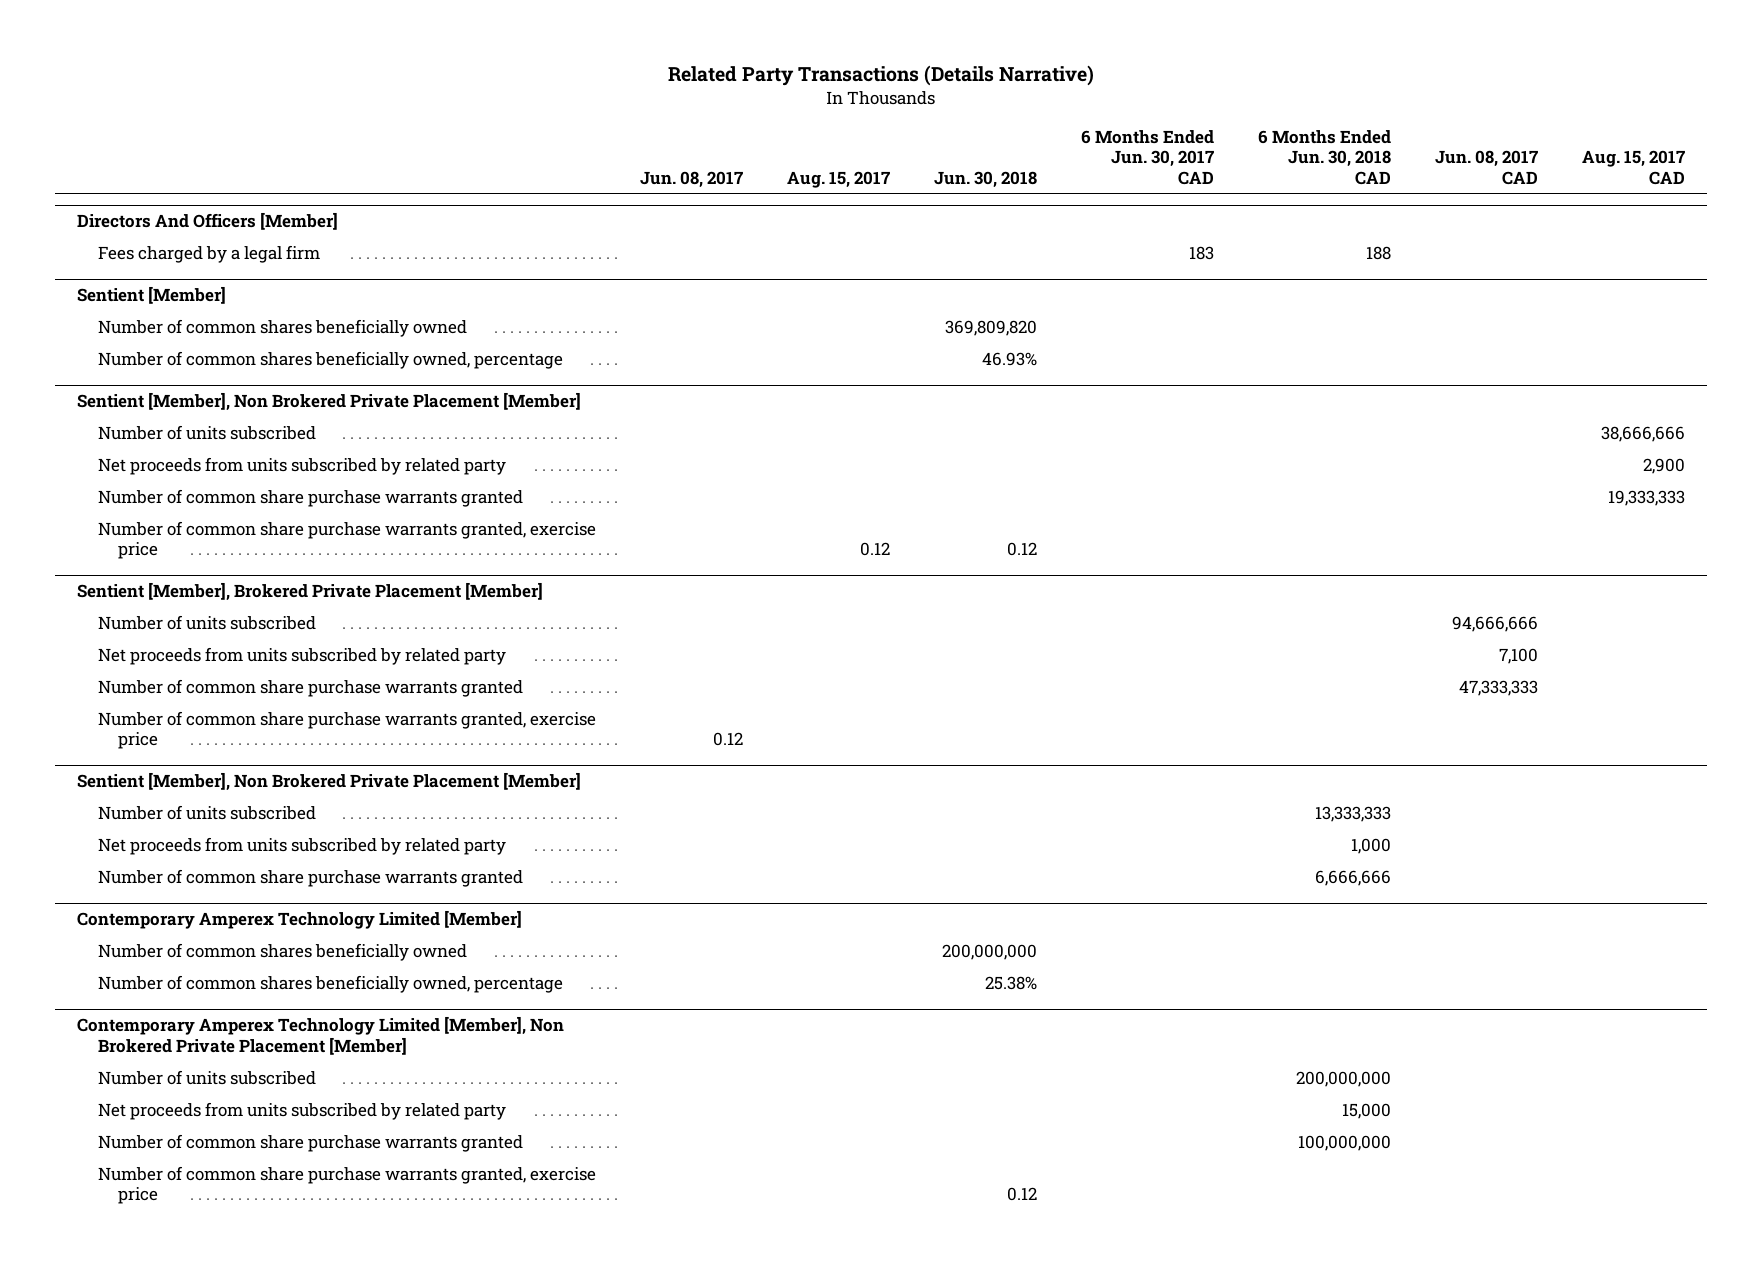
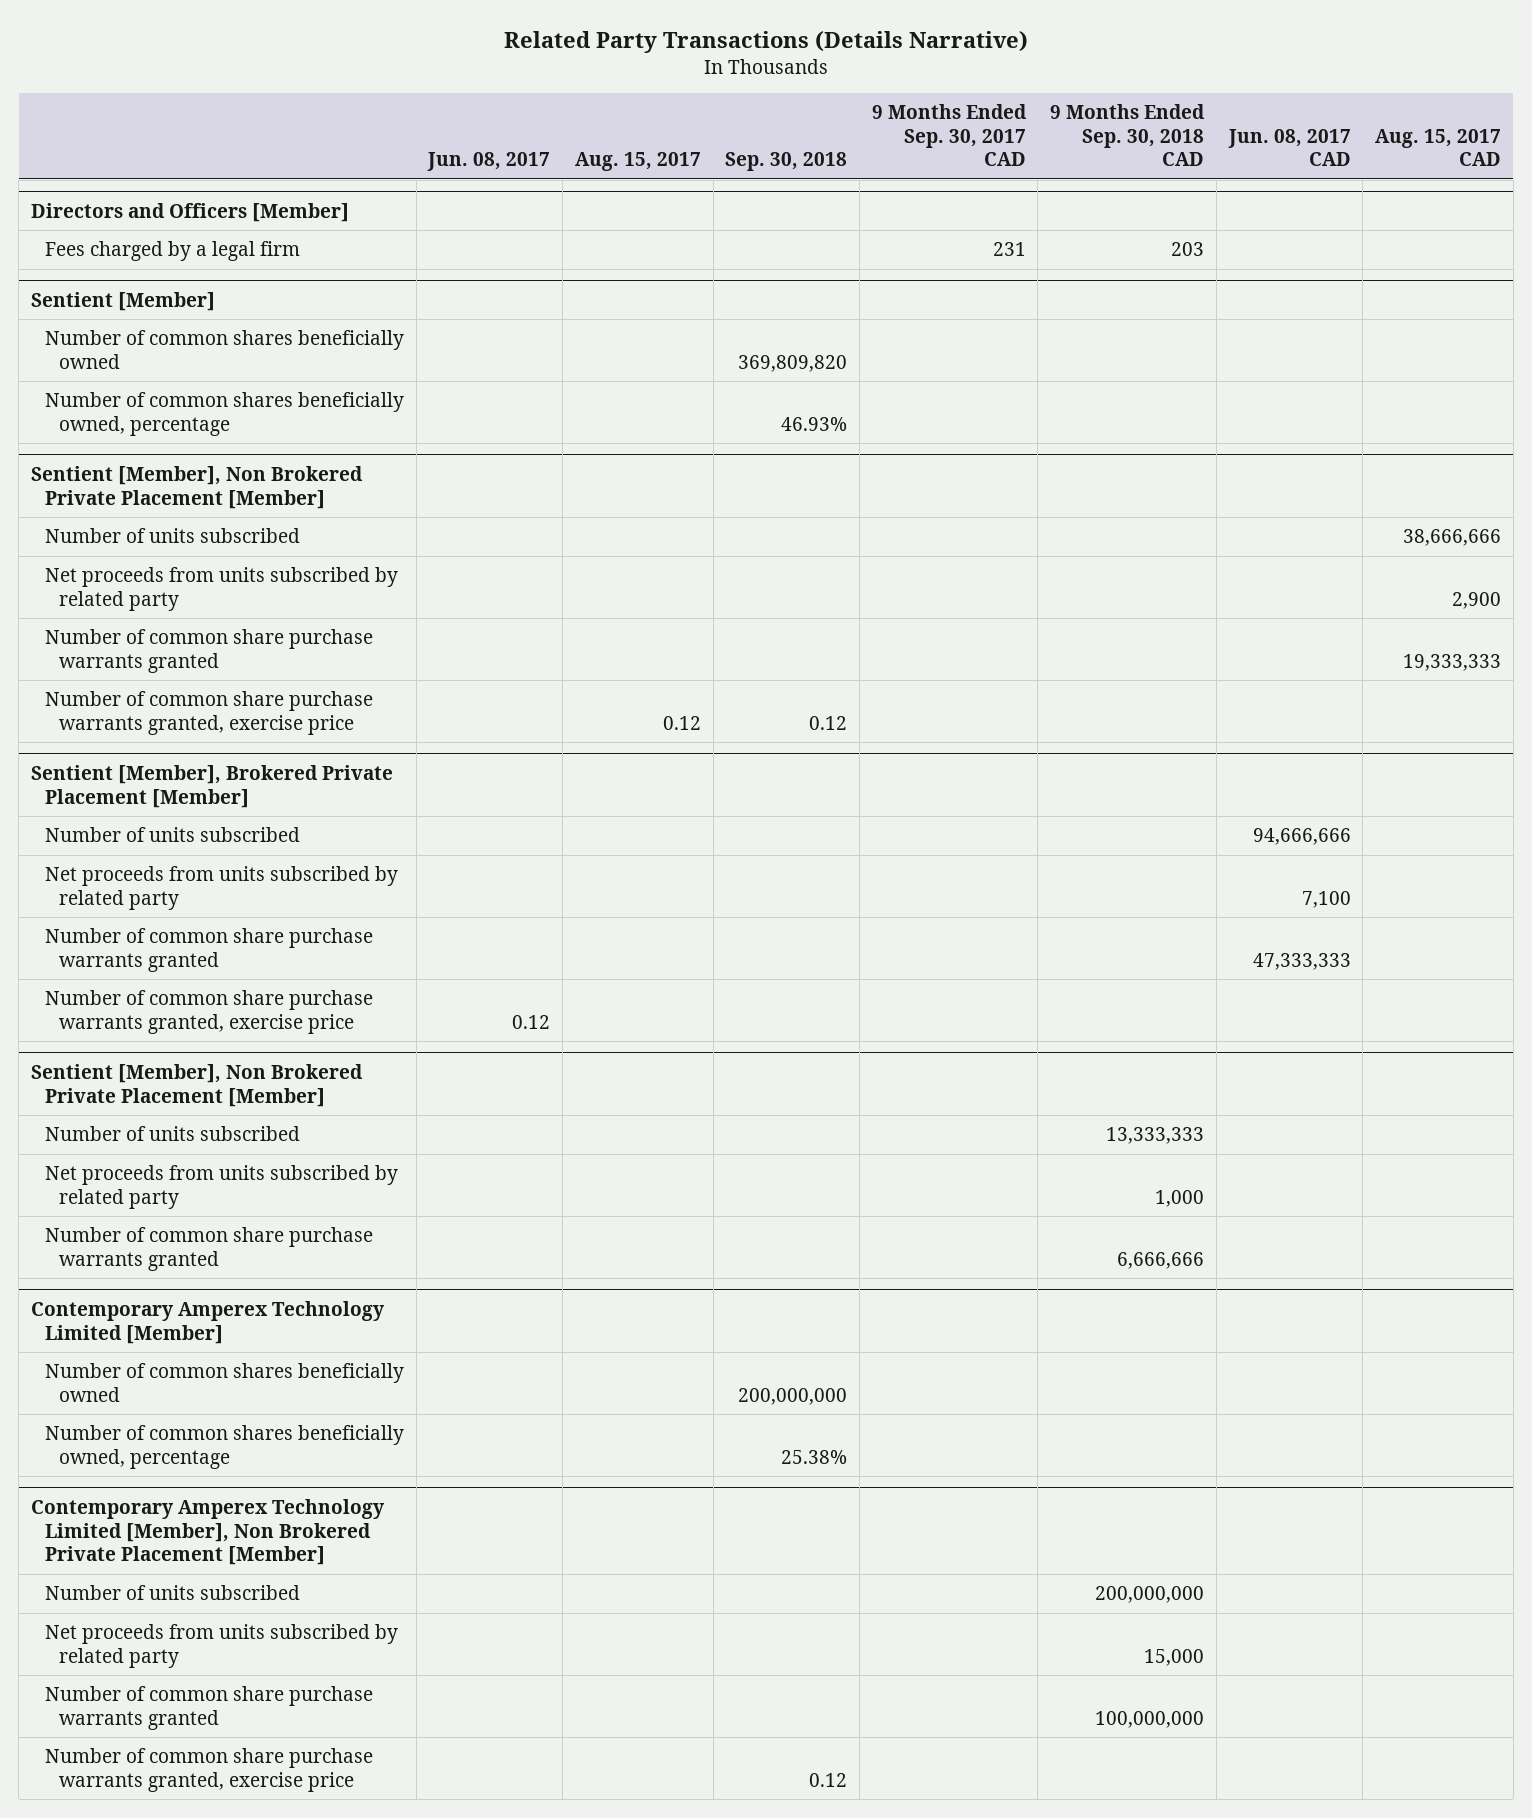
- | Jun. 08, 2017 | Aug. 15, 2017 | Jun. 30, 2018 | 6 Months Ended Jun. 30, 2017 CAD | 6 Months Ended Jun. 30, 2018 CAD | Jun. 08, 2017 CAD | Aug. 15, 2017 CAD
+ | Jun. 08, 2017 | Aug. 15, 2017 | Sep. 30, 2018 | 9 Months Ended Sep. 30, 2017 CAD | 9 Months Ended Sep. 30, 2018 CAD | Jun. 08, 2017 CAD | Aug. 15, 2017 CAD
- Directors And Officers [Member]
+ Directors and Officers [Member]

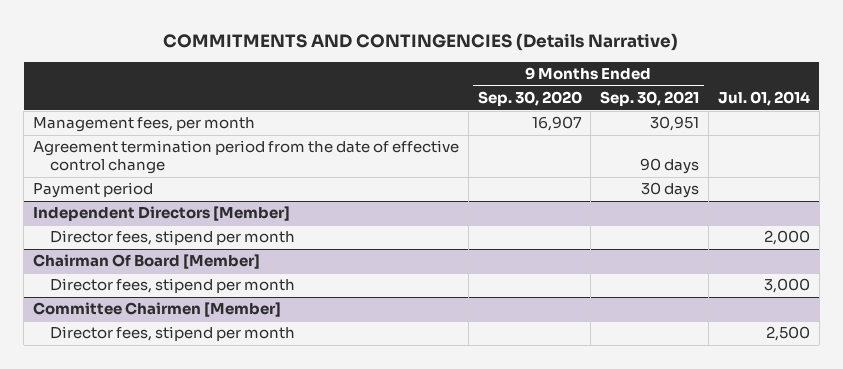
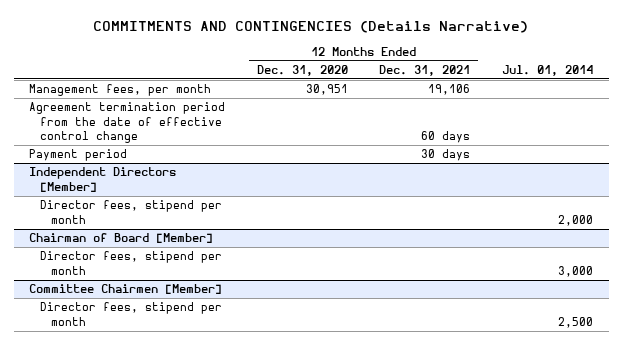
- | 9 Months Ended Sep. 30, 2020 | 9 Months Ended Sep. 30, 2021 | Jul. 01, 2014
+ | 12 Months Ended Dec. 31, 2020 | 12 Months Ended Dec. 31, 2021 | Jul. 01, 2014
- Chairman Of Board [Member]
+ Chairman of Board [Member]

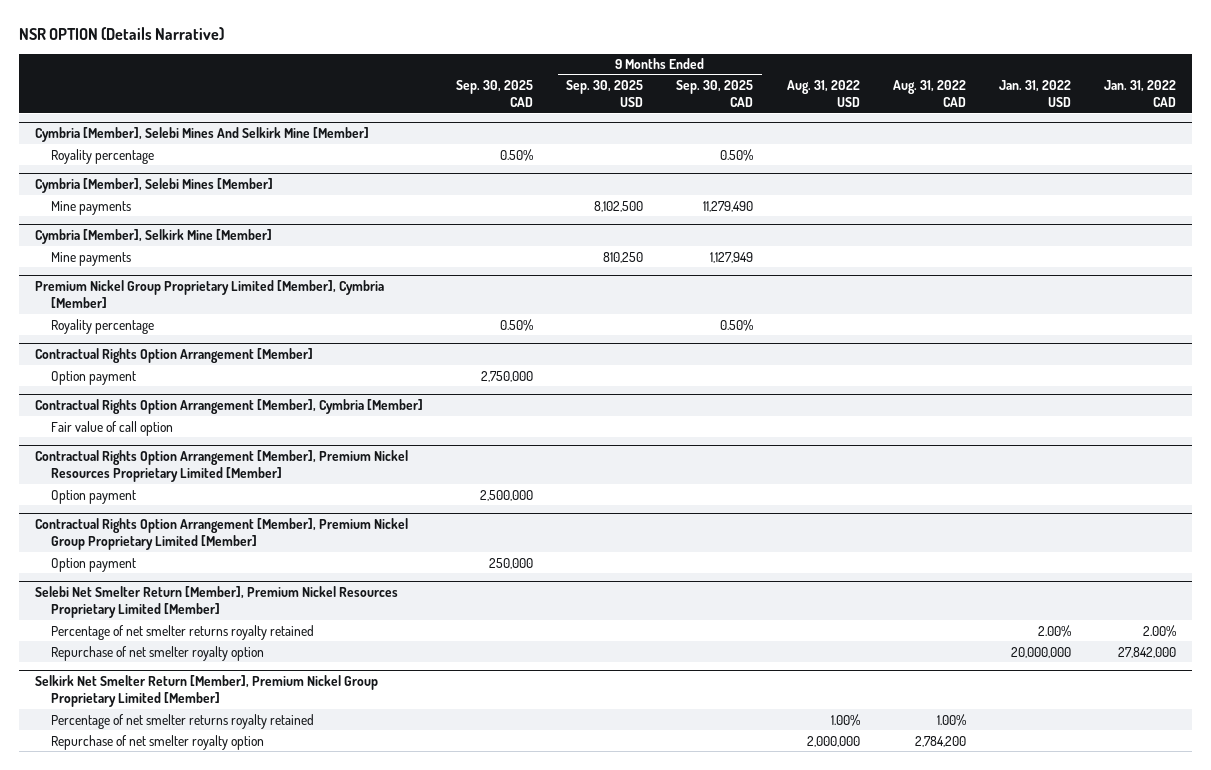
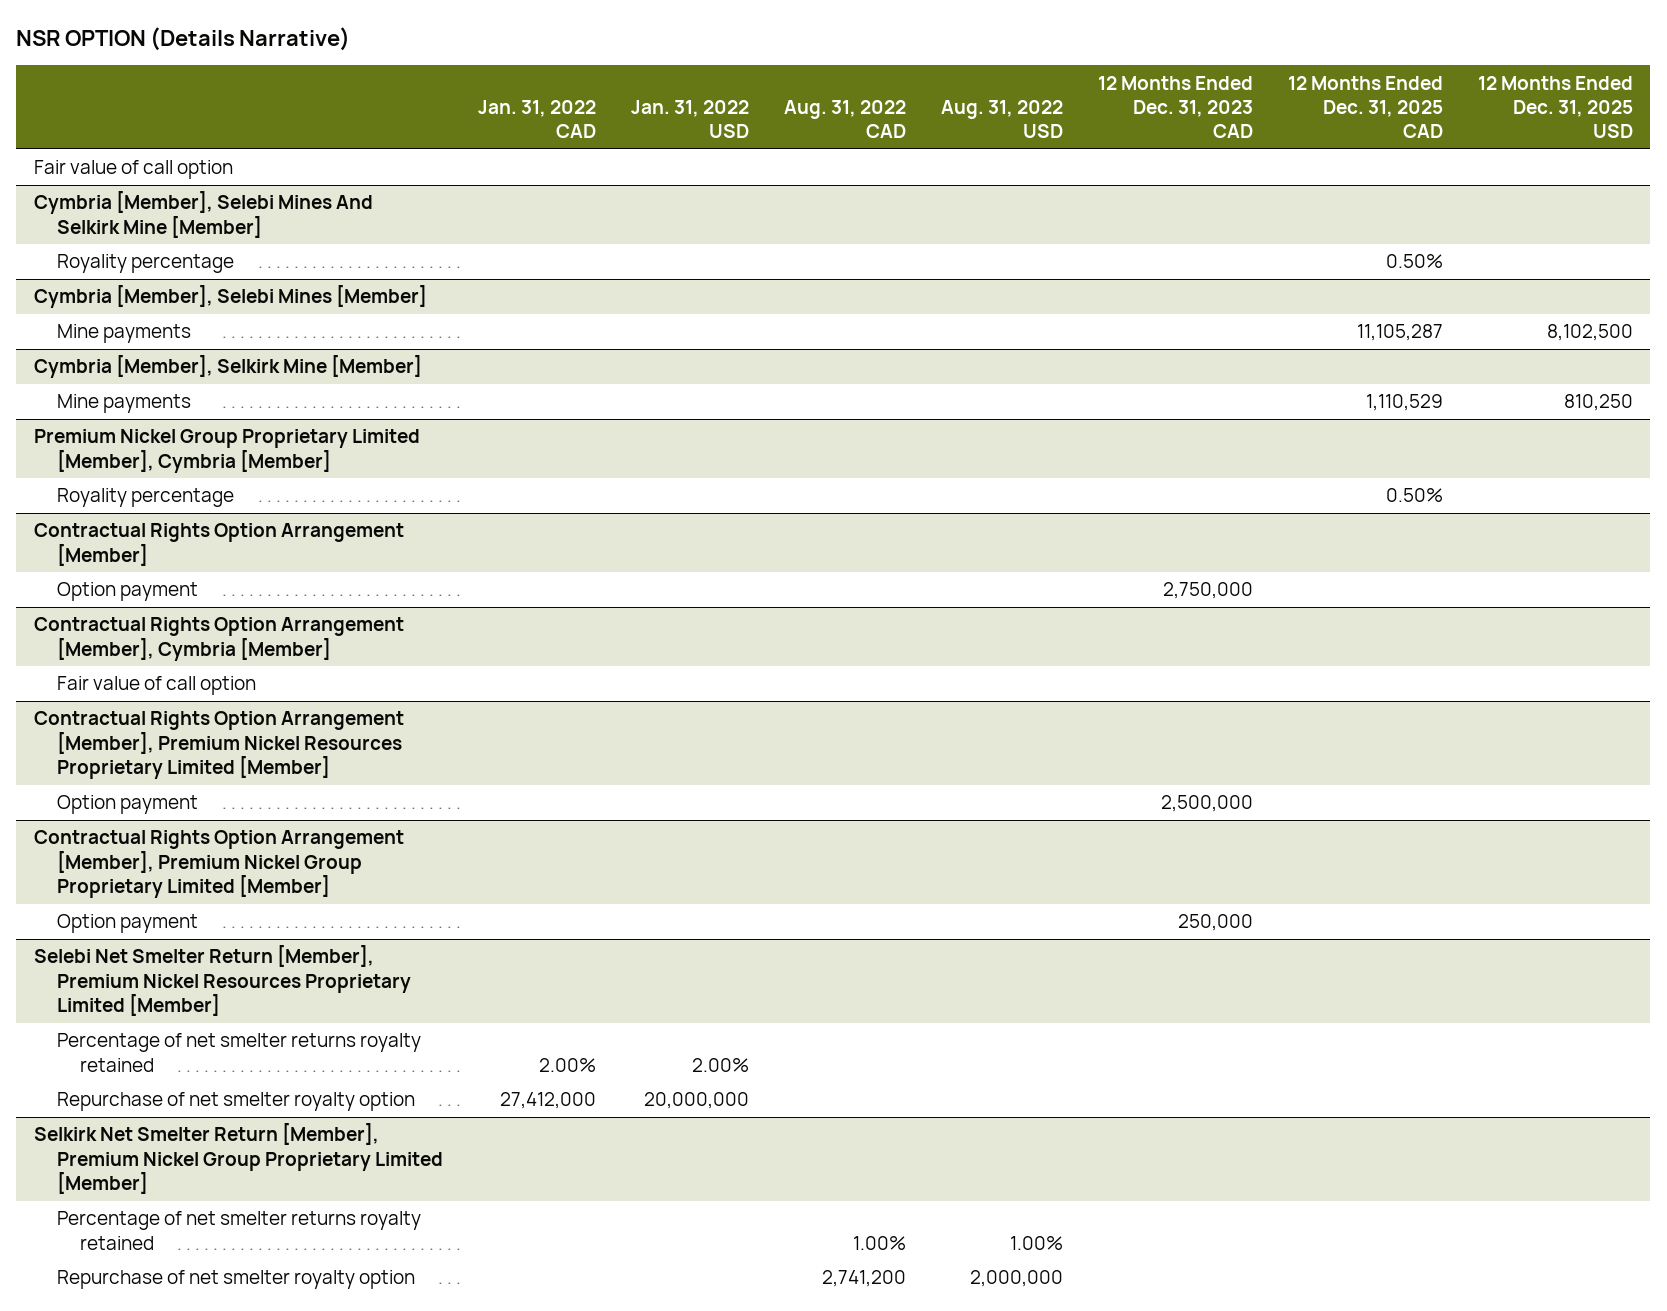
- | Sep. 30, 2025 CAD | 9 Months Ended Sep. 30, 2025 USD | 9 Months Ended Sep. 30, 2025 CAD | Aug. 31, 2022 USD | Aug. 31, 2022 CAD | Jan. 31, 2022 USD | Jan. 31, 2022 CAD
+ | Jan. 31, 2022 CAD | Jan. 31, 2022 USD | Aug. 31, 2022 CAD | Aug. 31, 2022 USD | 12 Months Ended Dec. 31, 2023 CAD | 12 Months Ended Dec. 31, 2025 CAD | 12 Months Ended Dec. 31, 2025 USD
+ Fair value of call option
@ Selebi Net Smelter Return [Member], Premium Nickel Resources Proprietary Limited [Member]
- Repurchase of net smelter royalty option | | | | | | 20,000,000 | 27,842,000
+ Repurchase of net smelter royalty option | 27,412,000 | 20,000,000 | | | | |
@ Selkirk Net Smelter Return [Member], Premium Nickel Group Proprietary Limited [Member]
- Repurchase of net smelter royalty option | | | | 2,000,000 | 2,784,200 | |
+ Repurchase of net smelter royalty option | | | 2,741,200 | 2,000,000 | | |

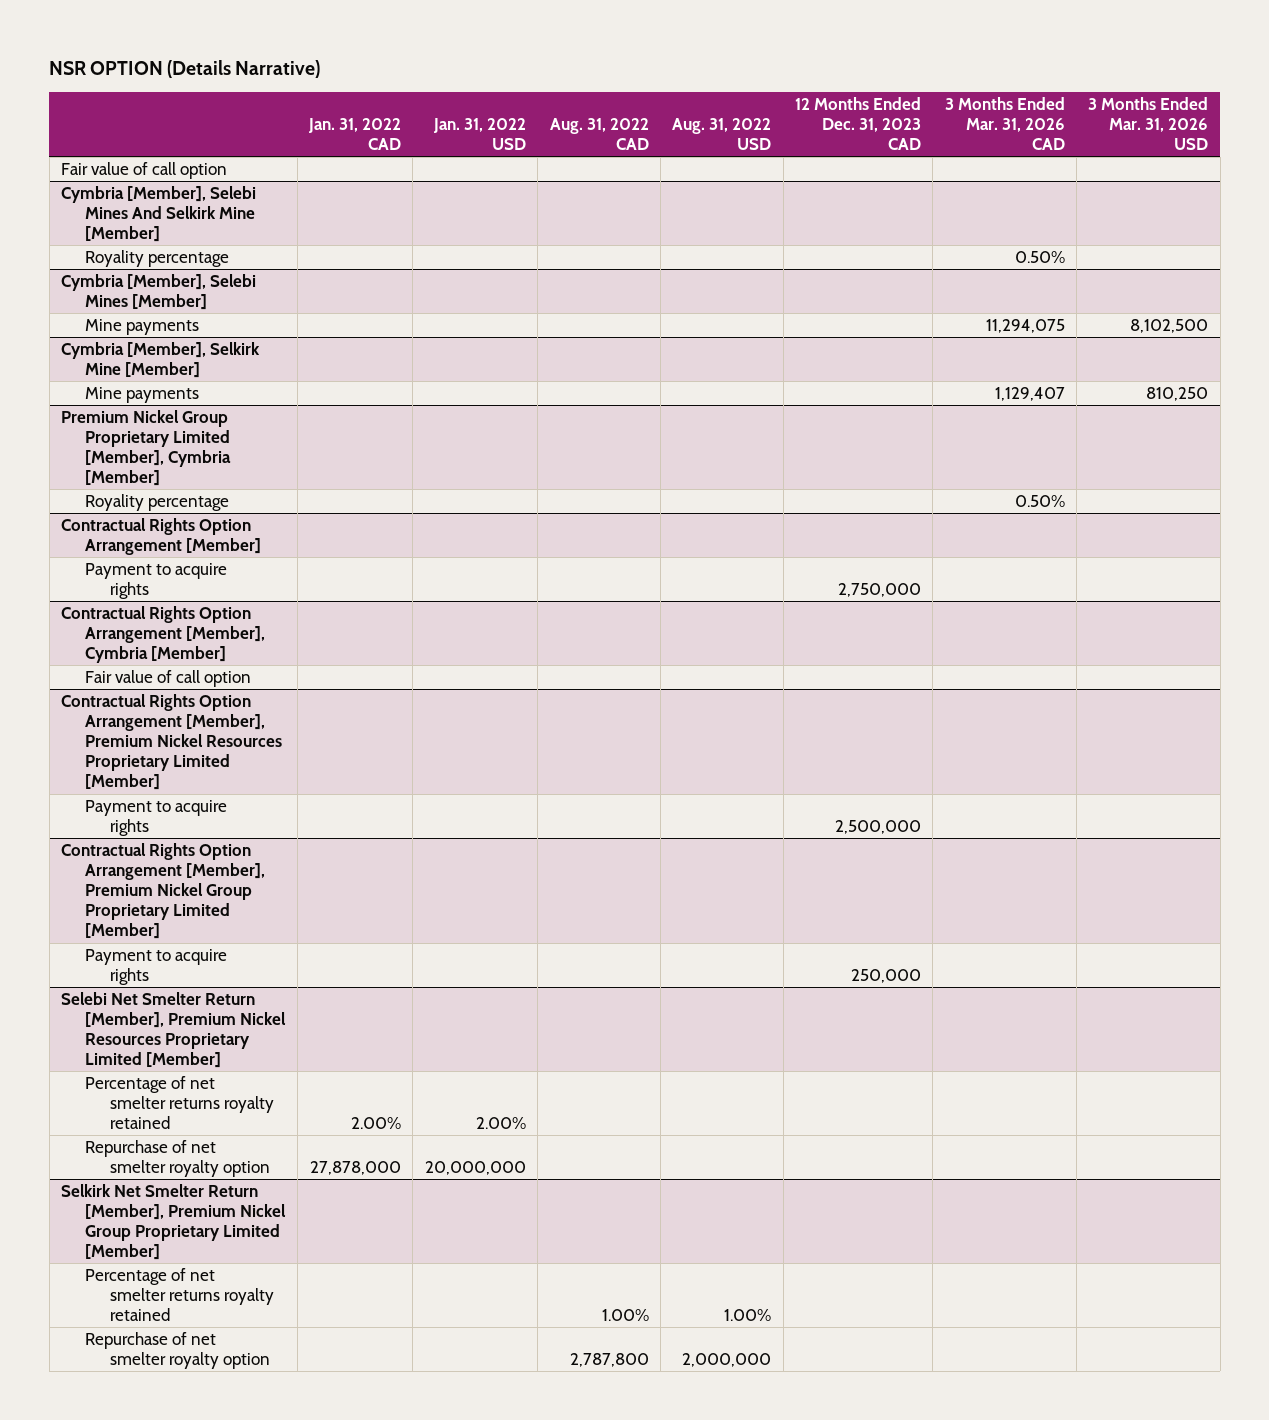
- | Jan. 31, 2022 CAD | Jan. 31, 2022 USD | Aug. 31, 2022 CAD | Aug. 31, 2022 USD | 12 Months Ended Dec. 31, 2023 CAD | 12 Months Ended Dec. 31, 2025 CAD | 12 Months Ended Dec. 31, 2025 USD
+ | Jan. 31, 2022 CAD | Jan. 31, 2022 USD | Aug. 31, 2022 CAD | Aug. 31, 2022 USD | 12 Months Ended Dec. 31, 2023 CAD | 3 Months Ended Mar. 31, 2026 CAD | 3 Months Ended Mar. 31, 2026 USD
@ Contractual Rights Option Arrangement [Member]
- Option payment | | | | | 2,750,000 | |
+ Payment to acquire rights | | | | | 2,750,000 | |
@ Contractual Rights Option Arrangement [Member], Premium Nickel Resources Proprietary Limited [Member]
- Option payment | | | | | 2,500,000 | |
+ Payment to acquire rights | | | | | 2,500,000 | |
@ Contractual Rights Option Arrangement [Member], Premium Nickel Group Proprietary Limited [Member]
- Option payment | | | | | 250,000 | |
+ Payment to acquire rights | | | | | 250,000 | |
@ Selebi Net Smelter Return [Member], Premium Nickel Resources Proprietary Limited [Member]
- Repurchase of net smelter royalty option | 27,412,000 | 20,000,000 | | | | |
+ Repurchase of net smelter royalty option | 27,878,000 | 20,000,000 | | | | |
@ Selkirk Net Smelter Return [Member], Premium Nickel Group Proprietary Limited [Member]
- Repurchase of net smelter royalty option | | | 2,741,200 | 2,000,000 | | |
+ Repurchase of net smelter royalty option | | | 2,787,800 | 2,000,000 | | |

